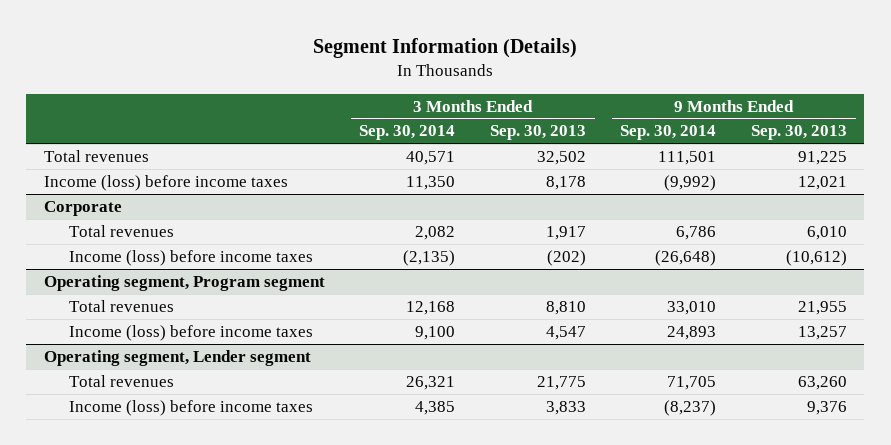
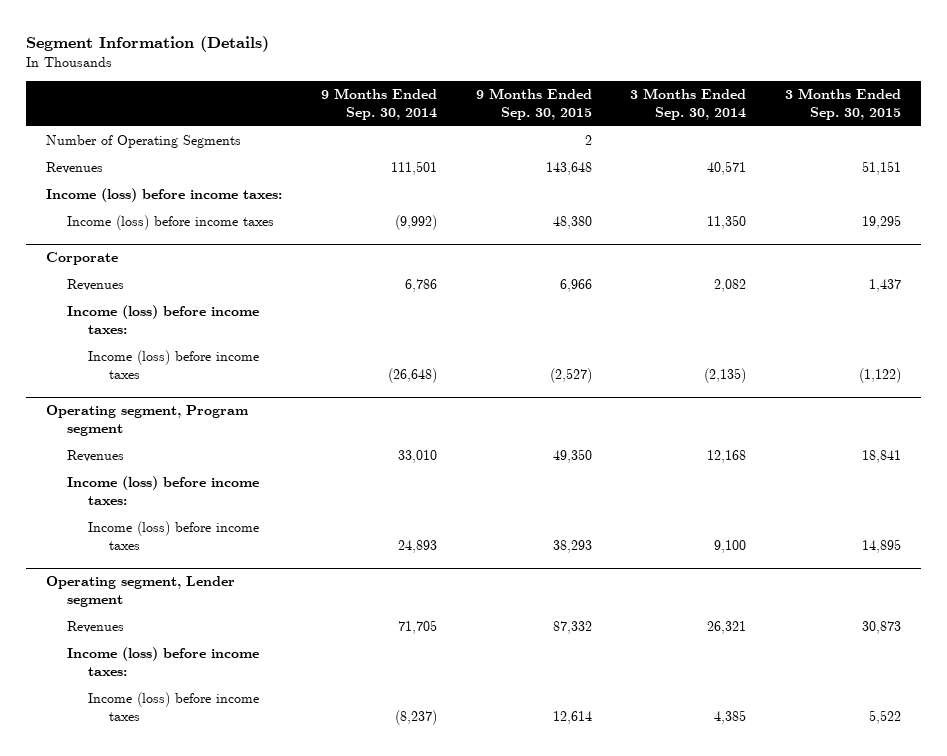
- | 3 Months Ended Sep. 30, 2014 | 3 Months Ended Sep. 30, 2013 | 9 Months Ended Sep. 30, 2014 | 9 Months Ended Sep. 30, 2013
+ | 9 Months Ended Sep. 30, 2014 | 9 Months Ended Sep. 30, 2015 | 3 Months Ended Sep. 30, 2014 | 3 Months Ended Sep. 30, 2015
- Total revenues | 40,571 | 32,502 | 111,501 | 91,225
+ Number of Operating Segments | | 2 | |
+ Revenues | 111,501 | 143,648 | 40,571 | 51,151
+ Income (loss) before income taxes:
@ Corporate
- Total revenues | 2,082 | 1,917 | 6,786 | 6,010
+ Revenues | 6,786 | 6,966 | 2,082 | 1,437
+ Income (loss) before income taxes:
@ Operating segment, Program segment
- Total revenues | 12,168 | 8,810 | 33,010 | 21,955
+ Revenues | 33,010 | 49,350 | 12,168 | 18,841
+ Income (loss) before income taxes:
@ Operating segment, Lender segment
- Total revenues | 26,321 | 21,775 | 71,705 | 63,260
+ Revenues | 71,705 | 87,332 | 26,321 | 30,873
+ Income (loss) before income taxes:

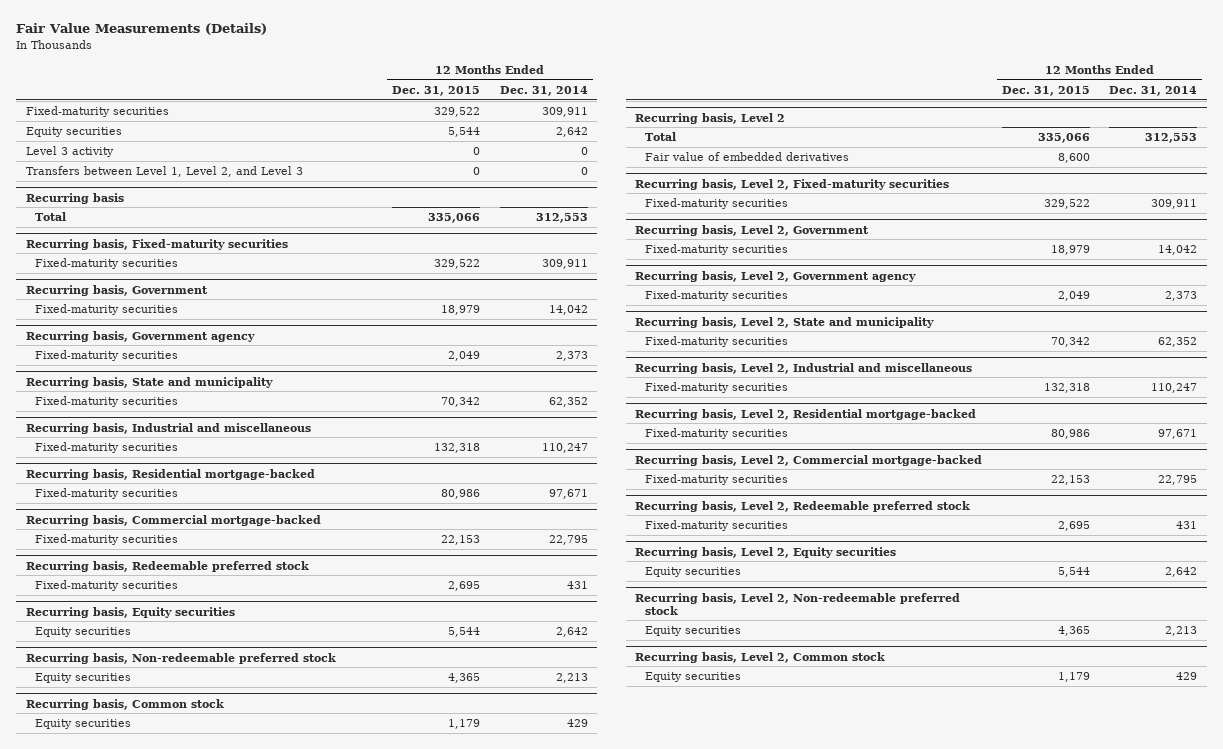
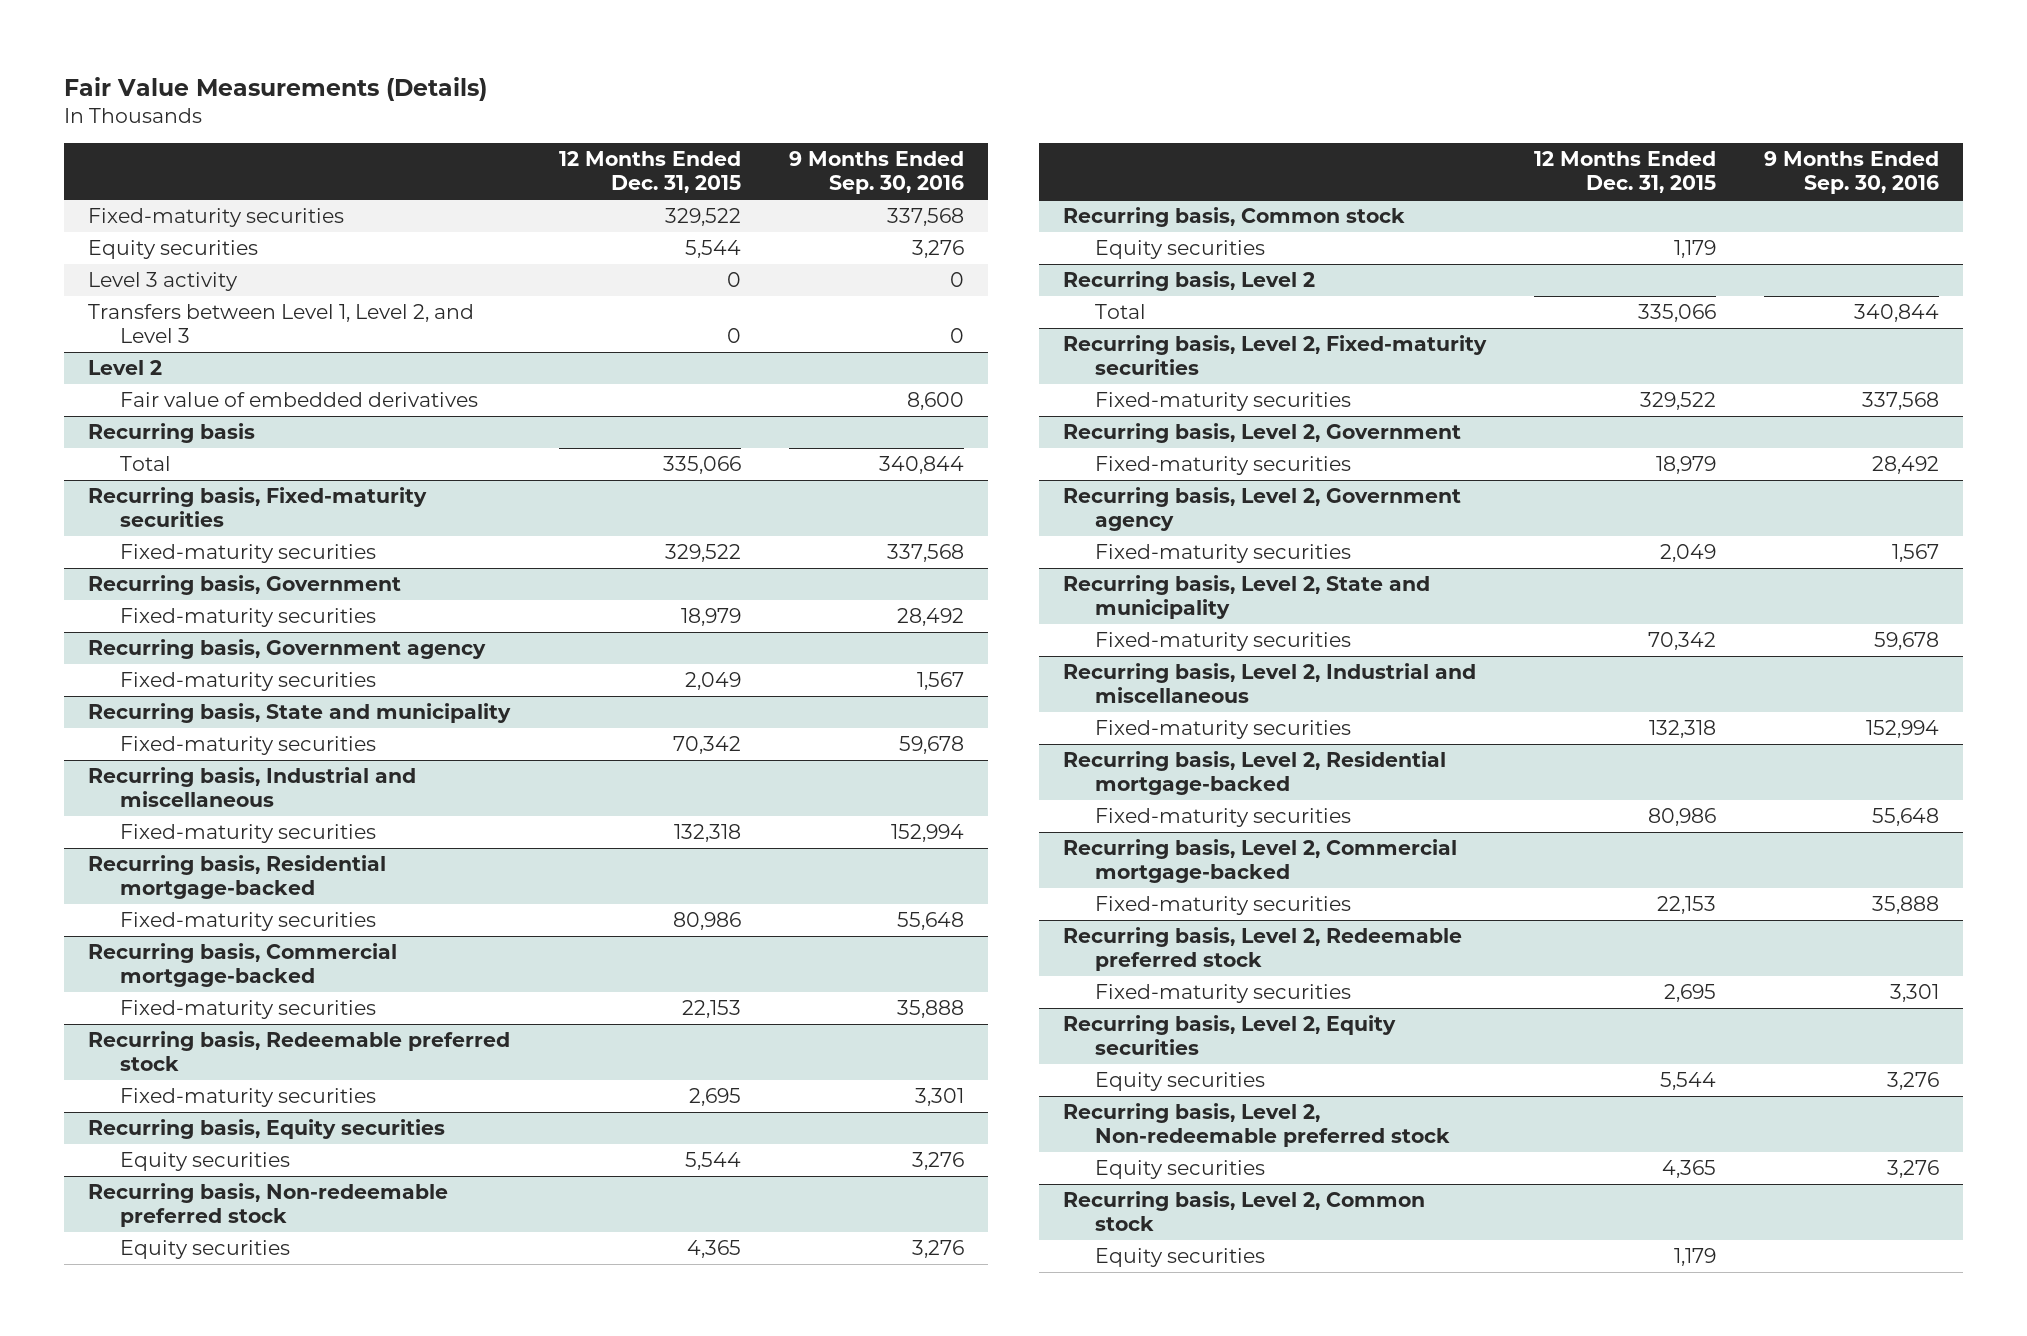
- | 12 Months Ended Dec. 31, 2015 | 12 Months Ended Dec. 31, 2014
+ | 12 Months Ended Dec. 31, 2015 | 9 Months Ended Sep. 30, 2016
+ Level 2
+ Fair value of embedded derivatives | | 8,600
@ Recurring basis, Level 2
- Fair value of embedded derivatives | 8,600 |

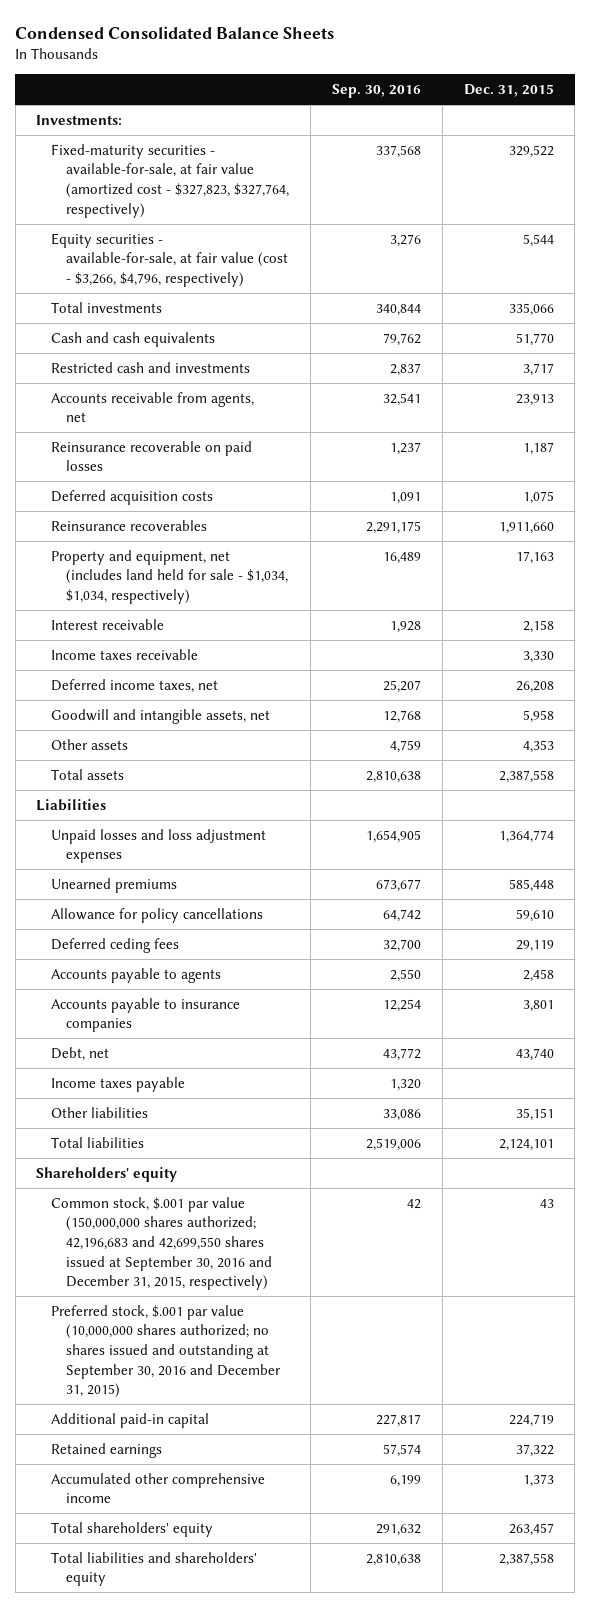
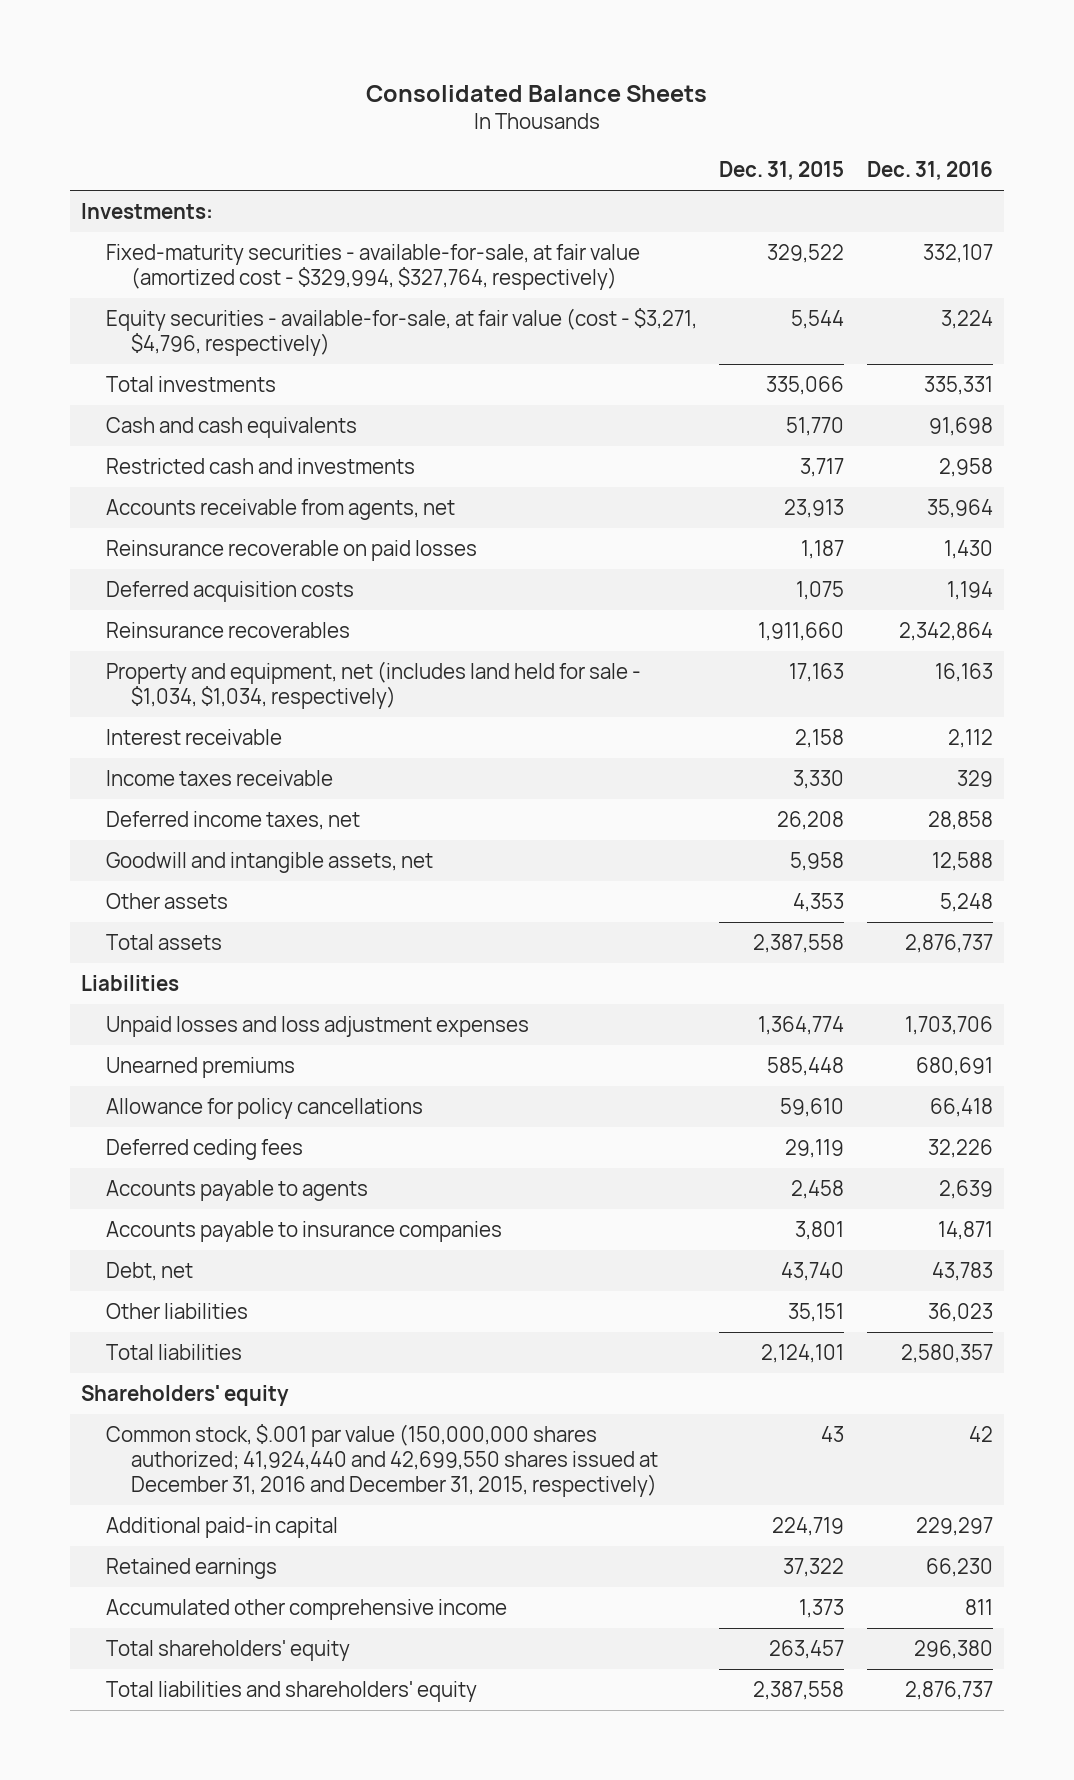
- Condensed Consolidated Balance Sheets
+ Consolidated Balance Sheets
- | Sep. 30, 2016 | Dec. 31, 2015
+ | Dec. 31, 2015 | Dec. 31, 2016
- Fixed-maturity securities - available-for-sale, at fair value (amortized cost - $327,823, $327,764, respectively) | 337,568 | 329,522
- Equity securities - available-for-sale, at fair value (cost - $3,266, $4,796, respectively) | 3,276 | 5,544
+ Fixed-maturity securities - available-for-sale, at fair value (amortized cost - $329,994, $327,764, respectively) | 329,522 | 332,107
+ Equity securities - available-for-sale, at fair value (cost - $3,271, $4,796, respectively) | 5,544 | 3,224
- Income taxes payable | 1,320 |
- Common stock, $.001 par value (150,000,000 shares authorized; 42,196,683 and 42,699,550 shares issued at September 30, 2016 and December 31, 2015, respectively) | 42 | 43
- Preferred stock, $.001 par value (10,000,000 shares authorized; no shares issued and outstanding at September 30, 2016 and December 31, 2015)
+ Common stock, $.001 par value (150,000,000 shares authorized; 41,924,440 and 42,699,550 shares issued at December 31, 2016 and December 31, 2015, respectively) | 43 | 42

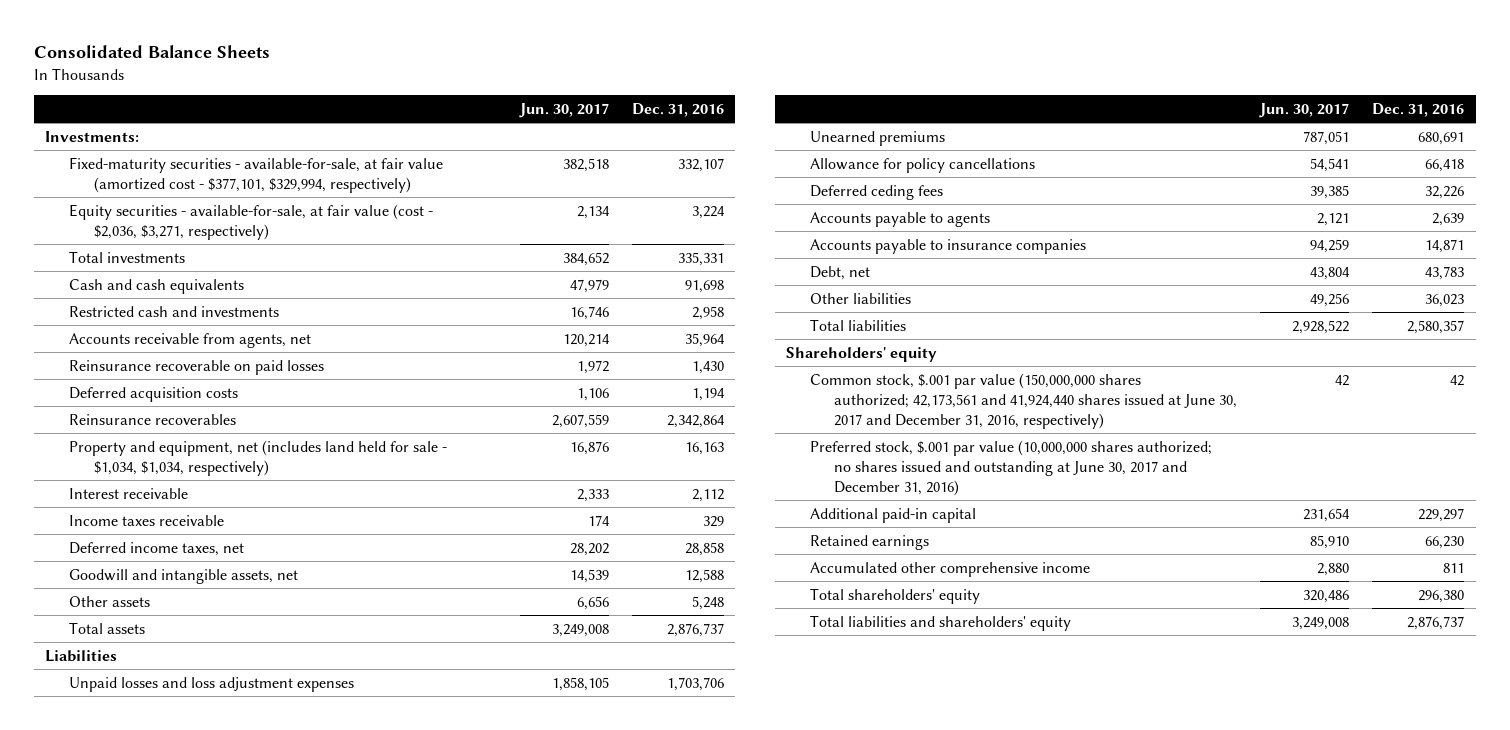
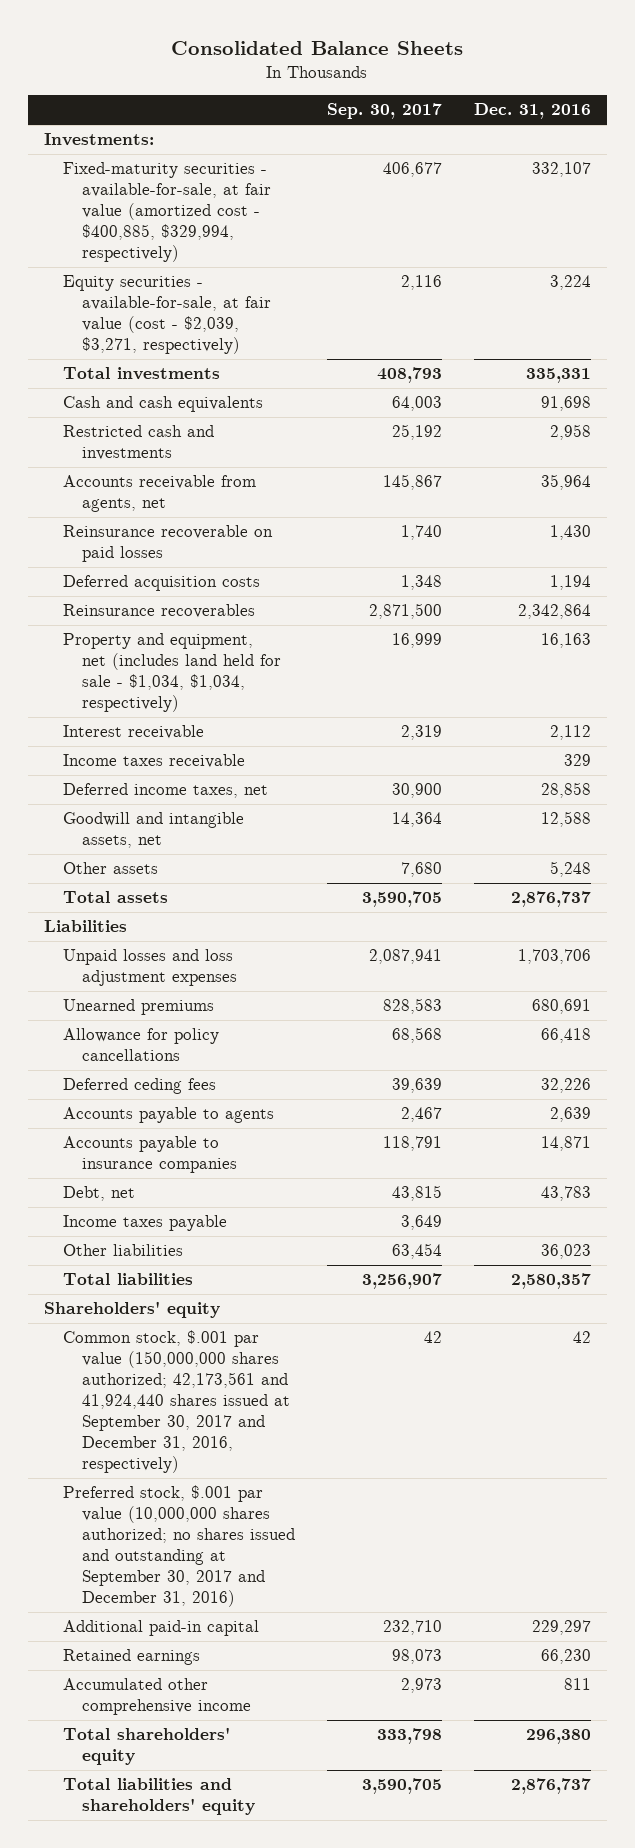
- | Jun. 30, 2017 | Dec. 31, 2016
+ | Sep. 30, 2017 | Dec. 31, 2016
- Fixed-maturity securities - available-for-sale, at fair value (amortized cost - $377,101, $329,994, respectively) | 382,518 | 332,107
- Equity securities - available-for-sale, at fair value (cost - $2,036, $3,271, respectively) | 2,134 | 3,224
+ Fixed-maturity securities - available-for-sale, at fair value (amortized cost - $400,885, $329,994, respectively) | 406,677 | 332,107
+ Equity securities - available-for-sale, at fair value (cost - $2,039, $3,271, respectively) | 2,116 | 3,224
+ Income taxes payable | 3,649 |
- Common stock, $.001 par value (150,000,000 shares authorized; 42,173,561 and 41,924,440 shares issued at June 30, 2017 and December 31, 2016, respectively) | 42 | 42
- Preferred stock, $.001 par value (10,000,000 shares authorized; no shares issued and outstanding at June 30, 2017 and December 31, 2016)
+ Common stock, $.001 par value (150,000,000 shares authorized; 42,173,561 and 41,924,440 shares issued at September 30, 2017 and December 31, 2016, respectively) | 42 | 42
+ Preferred stock, $.001 par value (10,000,000 shares authorized; no shares issued and outstanding at September 30, 2017 and December 31, 2016)

